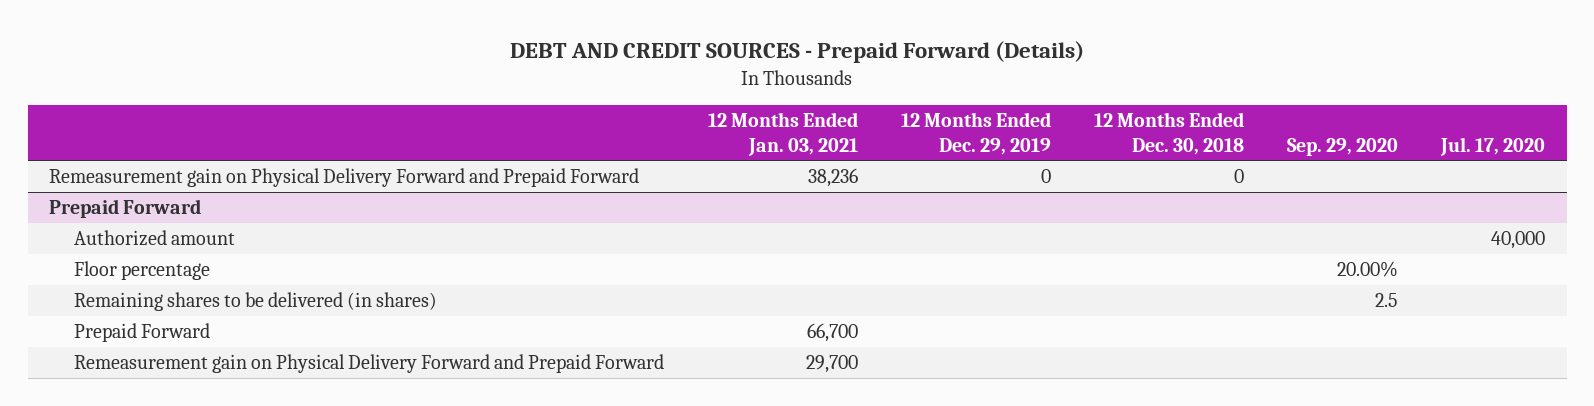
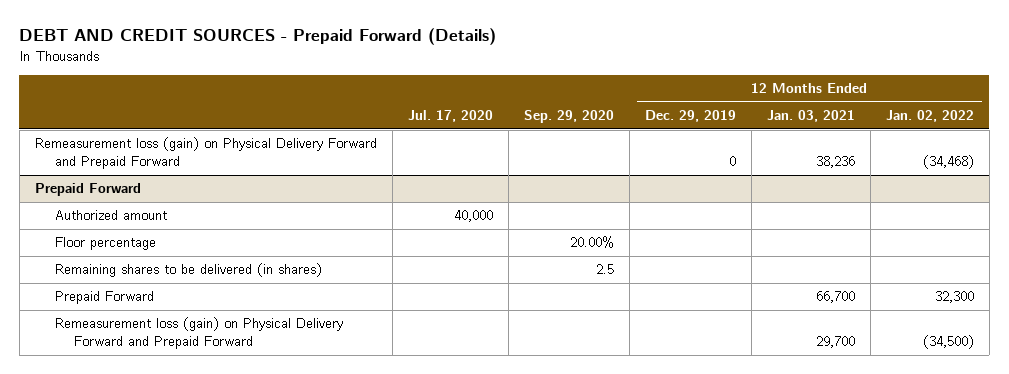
- | 12 Months Ended Jan. 03, 2021 | 12 Months Ended Dec. 29, 2019 | 12 Months Ended Dec. 30, 2018 | Sep. 29, 2020 | Jul. 17, 2020
+ | Jul. 17, 2020 | Sep. 29, 2020 | 12 Months Ended Dec. 29, 2019 | 12 Months Ended Jan. 03, 2021 | 12 Months Ended Jan. 02, 2022
- Remeasurement gain on Physical Delivery Forward and Prepaid Forward | 38,236 | 0 | 0 | |
+ Remeasurement loss (gain) on Physical Delivery Forward and Prepaid Forward | | | 0 | 38,236 | (34,468)
@ Prepaid Forward
- Remeasurement gain on Physical Delivery Forward and Prepaid Forward | 29,700 | | | |
+ Remeasurement loss (gain) on Physical Delivery Forward and Prepaid Forward | | | | 29,700 | (34,500)

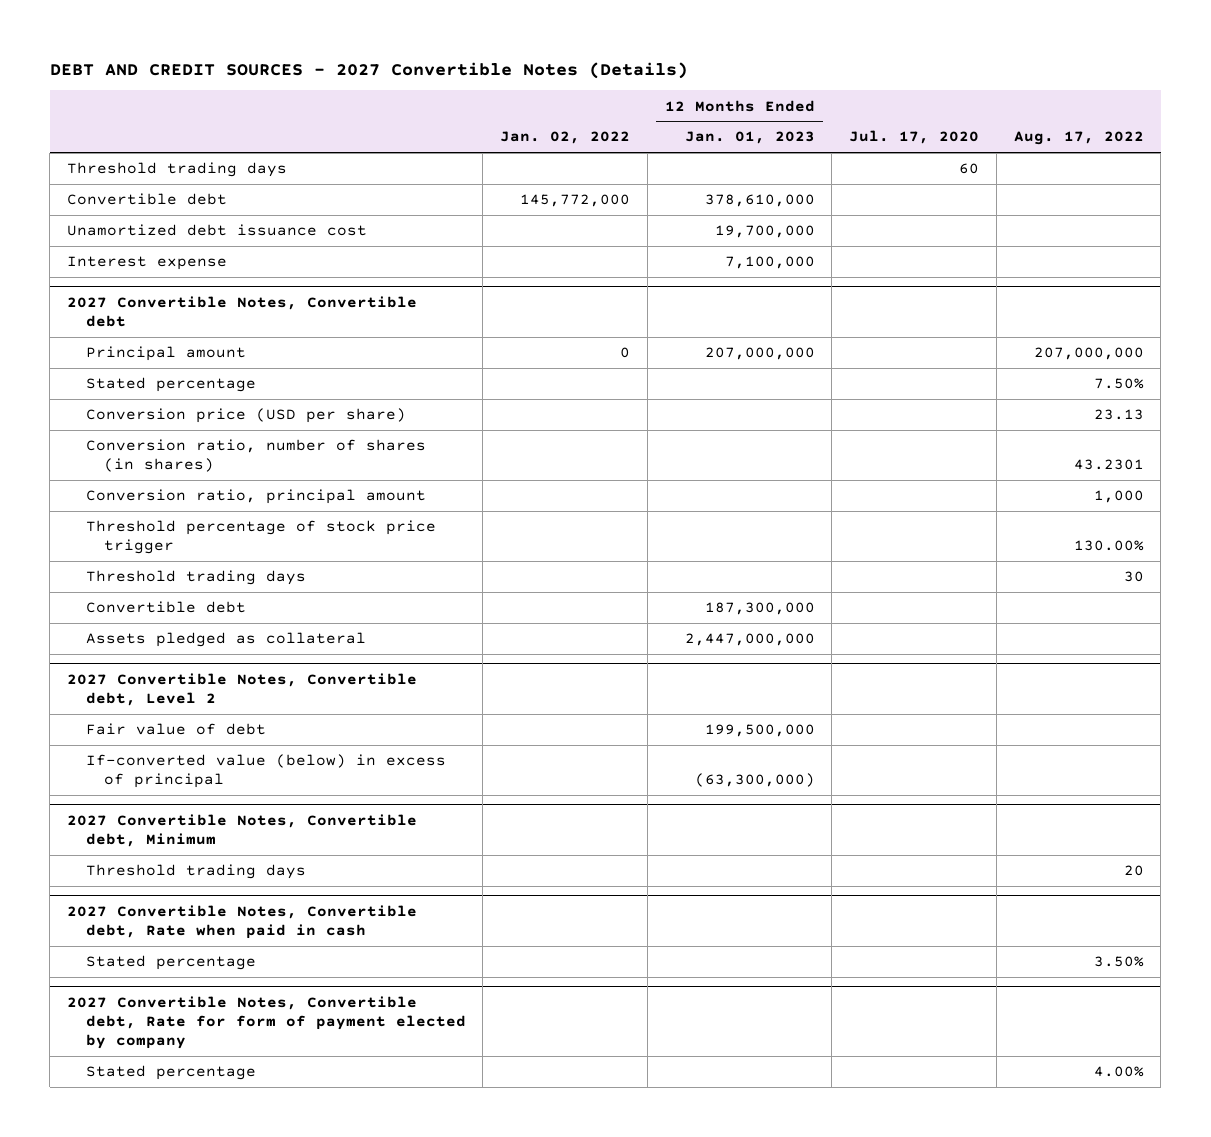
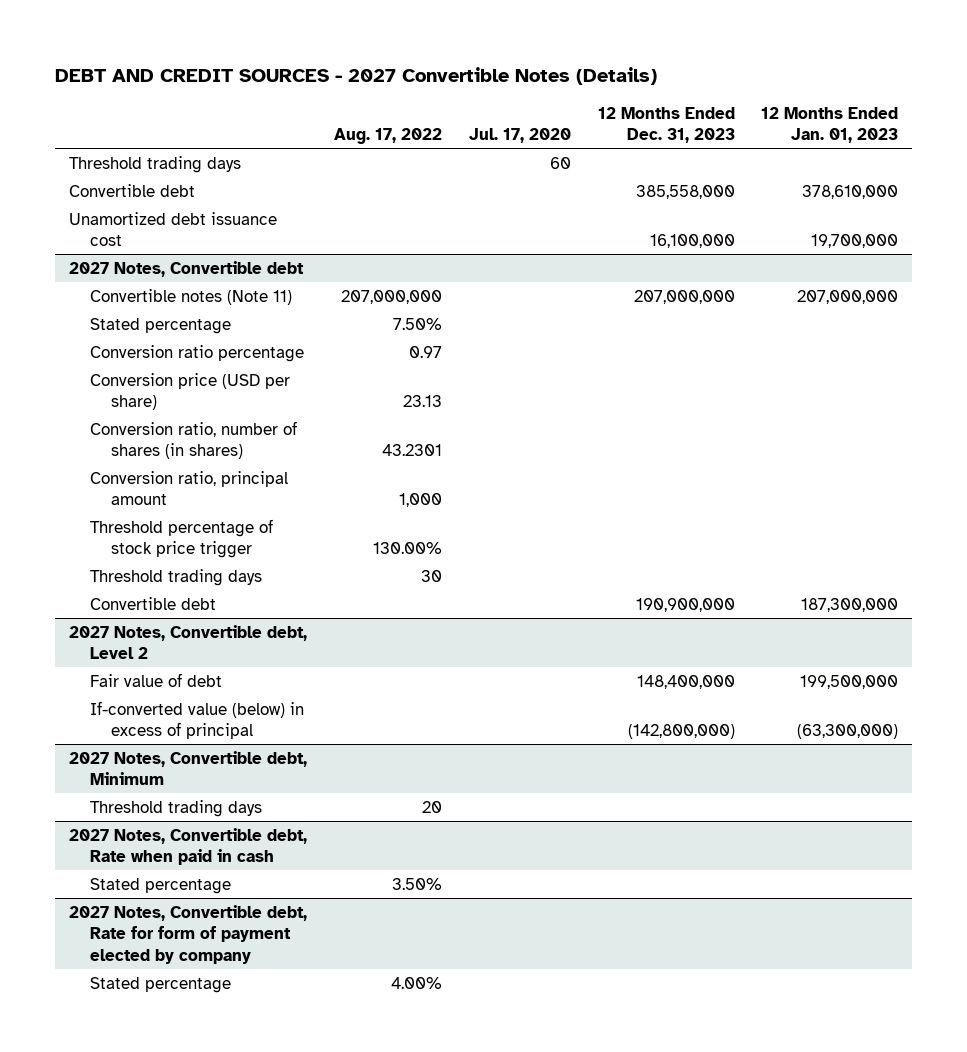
- | Jan. 02, 2022 | 12 Months Ended Jan. 01, 2023 | Jul. 17, 2020 | Aug. 17, 2022
+ | Aug. 17, 2022 | Jul. 17, 2020 | 12 Months Ended Dec. 31, 2023 | 12 Months Ended Jan. 01, 2023
- Interest expense | | 7,100,000 | |
- 2027 Convertible Notes, Convertible debt
- Principal amount | 0 | 207,000,000 | | 207,000,000
+ 2027 Notes, Convertible debt
+ Convertible notes (Note 11) | 207,000,000 | | 207,000,000 | 207,000,000
+ Conversion ratio percentage | 0.97 | | |
- Assets pledged as collateral | | 2,447,000,000 | |
- 2027 Convertible Notes, Convertible debt, Level 2
+ 2027 Notes, Convertible debt, Level 2
- 2027 Convertible Notes, Convertible debt, Minimum
+ 2027 Notes, Convertible debt, Minimum
- 2027 Convertible Notes, Convertible debt, Rate when paid in cash
+ 2027 Notes, Convertible debt, Rate when paid in cash
- 2027 Convertible Notes, Convertible debt, Rate for form of payment elected by company
+ 2027 Notes, Convertible debt, Rate for form of payment elected by company

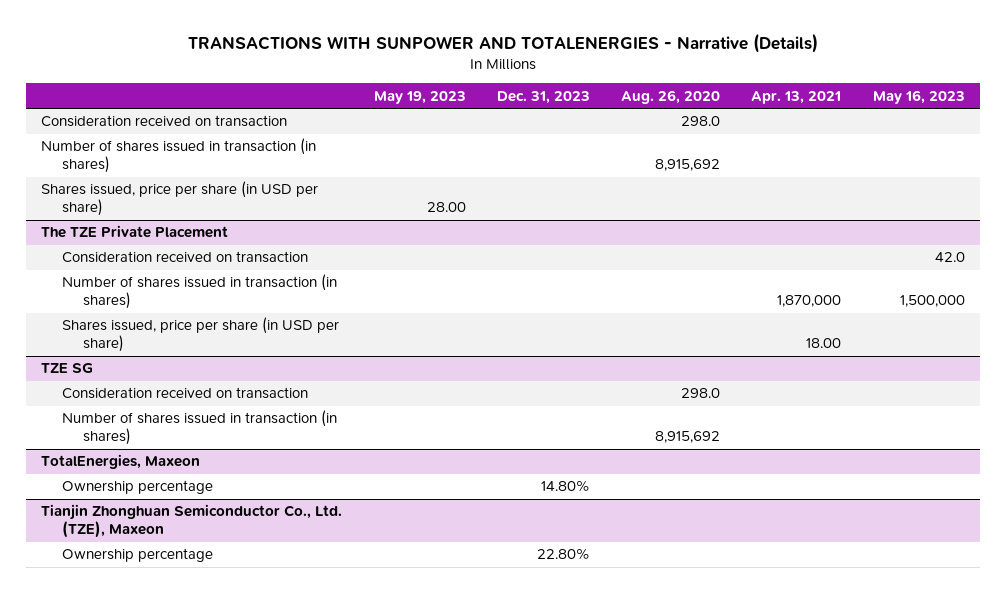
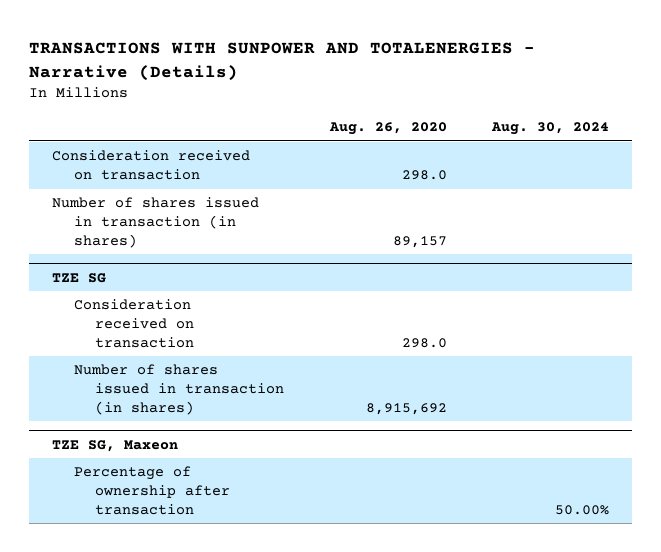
- | May 19, 2023 | Dec. 31, 2023 | Aug. 26, 2020 | Apr. 13, 2021 | May 16, 2023
+ | Aug. 26, 2020 | Aug. 30, 2024
- Number of shares issued in transaction (in shares) | | | 8,915,692 | |
- Shares issued, price per share (in USD per share) | 28.00 | | | |
- The TZE Private Placement
- Consideration received on transaction | | | | | 42.0
- Number of shares issued in transaction (in shares) | | | | 1,870,000 | 1,500,000
- Shares issued, price per share (in USD per share) | | | | 18.00 |
+ Number of shares issued in transaction (in shares) | 89,157 |
- TotalEnergies, Maxeon
- Ownership percentage | | 14.80% | | |
- Tianjin Zhonghuan Semiconductor Co., Ltd. (TZE), Maxeon
- Ownership percentage | | 22.80% | | |
+ TZE SG, Maxeon
+ Percentage of ownership after transaction | | 50.00%

